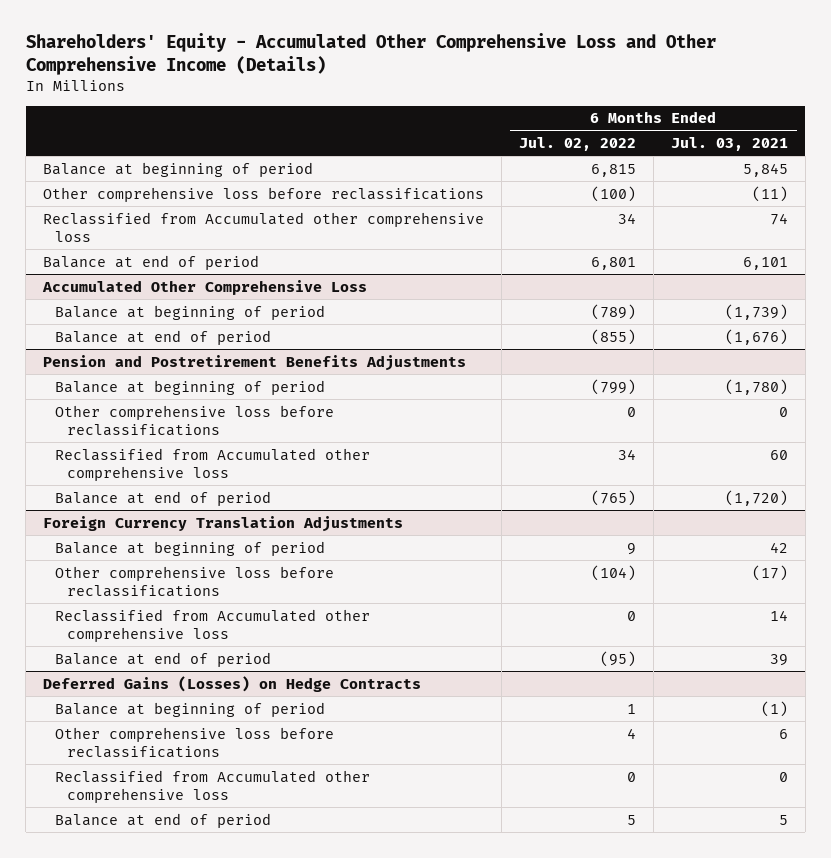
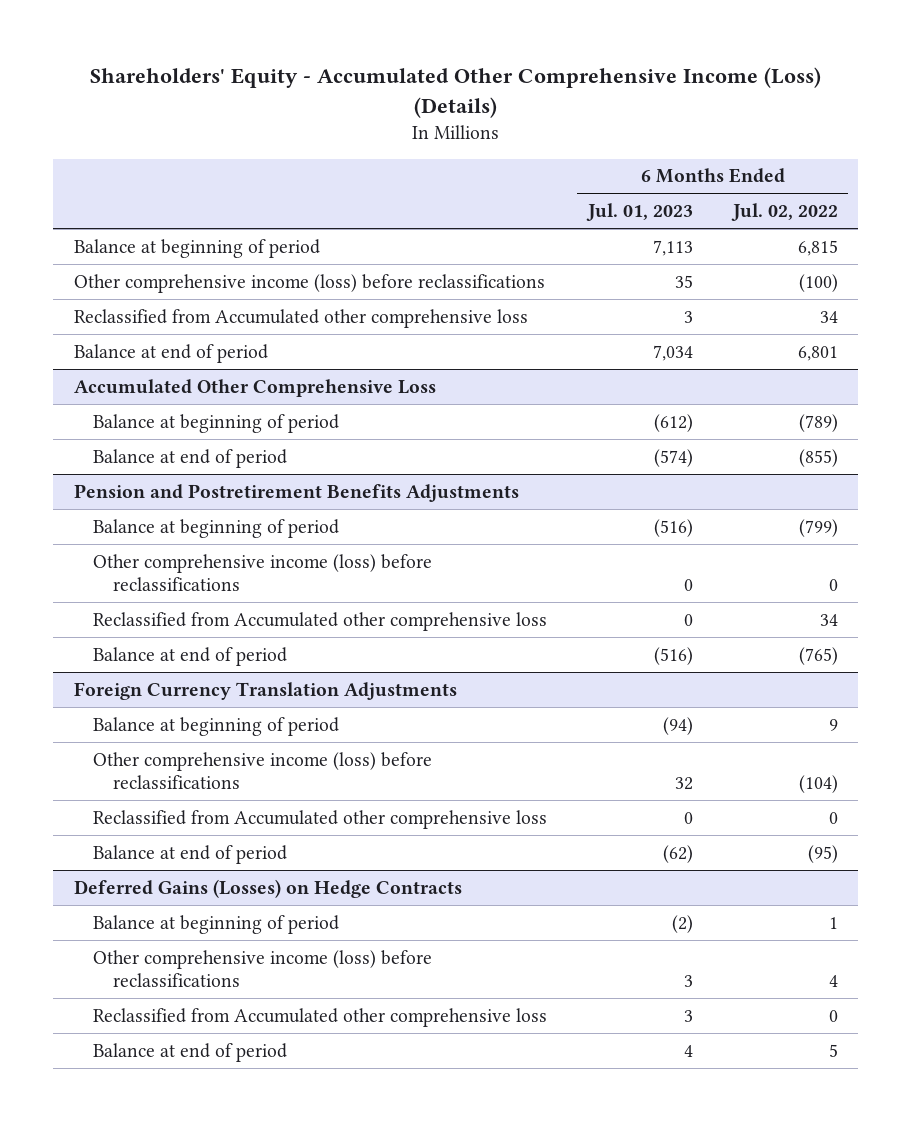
- Shareholders' Equity - Accumulated Other Comprehensive Loss and Other Comprehensive Income (Details)
+ Shareholders' Equity - Accumulated Other Comprehensive Income (Loss) (Details)
- | 6 Months Ended Jul. 02, 2022 | 6 Months Ended Jul. 03, 2021
+ | 6 Months Ended Jul. 01, 2023 | 6 Months Ended Jul. 02, 2022
- Other comprehensive loss before reclassifications | (100) | (11)
+ Other comprehensive income (loss) before reclassifications | 35 | (100)
@ Pension and Postretirement Benefits Adjustments
- Other comprehensive loss before reclassifications | 0 | 0
+ Other comprehensive income (loss) before reclassifications | 0 | 0
@ Foreign Currency Translation Adjustments
- Other comprehensive loss before reclassifications | (104) | (17)
+ Other comprehensive income (loss) before reclassifications | 32 | (104)
@ Deferred Gains (Losses) on Hedge Contracts
- Other comprehensive loss before reclassifications | 4 | 6
+ Other comprehensive income (loss) before reclassifications | 3 | 4

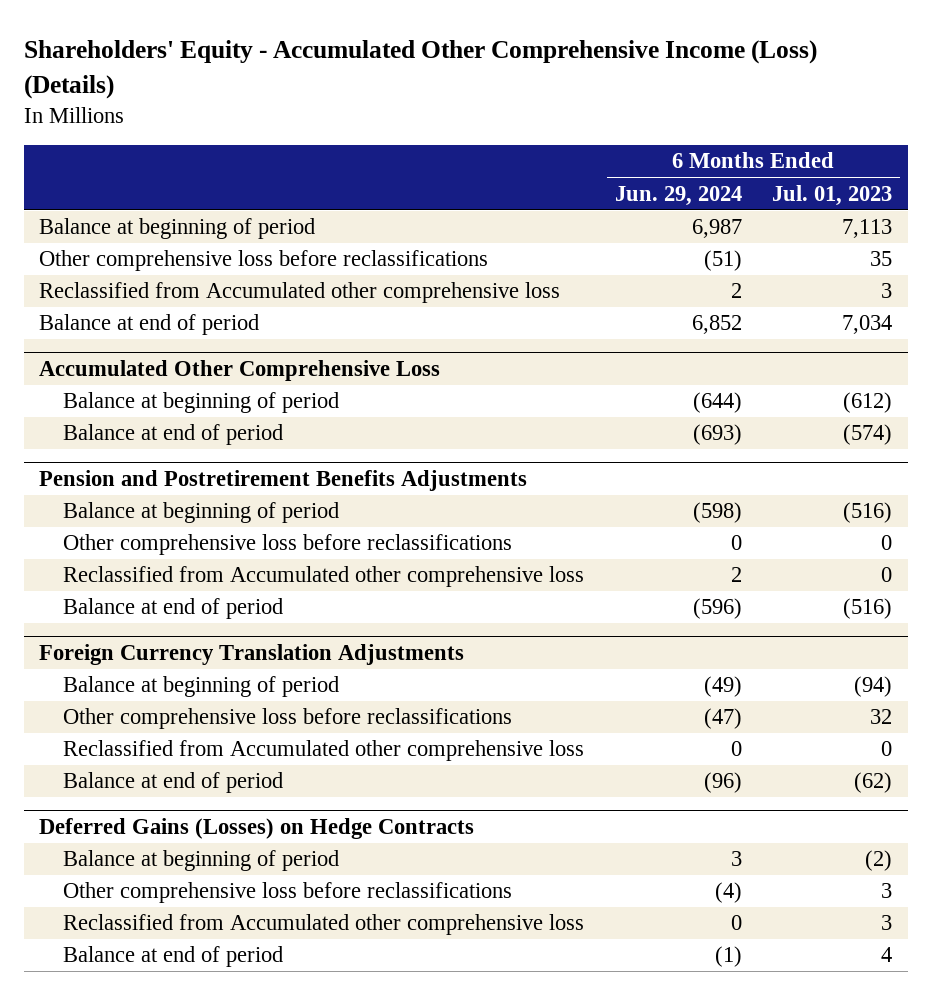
- | 6 Months Ended Jul. 01, 2023 | 6 Months Ended Jul. 02, 2022
+ | 6 Months Ended Jun. 29, 2024 | 6 Months Ended Jul. 01, 2023
- Other comprehensive income (loss) before reclassifications | 35 | (100)
+ Other comprehensive loss before reclassifications | (51) | 35
@ Pension and Postretirement Benefits Adjustments
- Other comprehensive income (loss) before reclassifications | 0 | 0
+ Other comprehensive loss before reclassifications | 0 | 0
@ Foreign Currency Translation Adjustments
- Other comprehensive income (loss) before reclassifications | 32 | (104)
+ Other comprehensive loss before reclassifications | (47) | 32
@ Deferred Gains (Losses) on Hedge Contracts
- Other comprehensive income (loss) before reclassifications | 3 | 4
+ Other comprehensive loss before reclassifications | (4) | 3

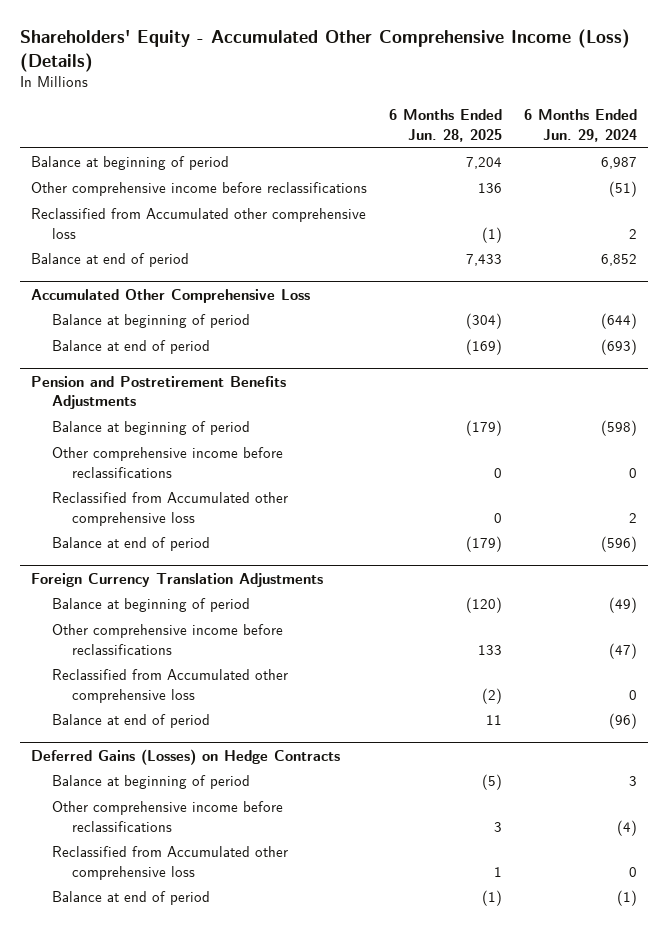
- | 6 Months Ended Jun. 29, 2024 | 6 Months Ended Jul. 01, 2023
+ | 6 Months Ended Jun. 28, 2025 | 6 Months Ended Jun. 29, 2024
- Other comprehensive loss before reclassifications | (51) | 35
+ Other comprehensive income before reclassifications | 136 | (51)
@ Pension and Postretirement Benefits Adjustments
- Other comprehensive loss before reclassifications | 0 | 0
+ Other comprehensive income before reclassifications | 0 | 0
@ Foreign Currency Translation Adjustments
- Other comprehensive loss before reclassifications | (47) | 32
+ Other comprehensive income before reclassifications | 133 | (47)
@ Deferred Gains (Losses) on Hedge Contracts
- Other comprehensive loss before reclassifications | (4) | 3
+ Other comprehensive income before reclassifications | 3 | (4)

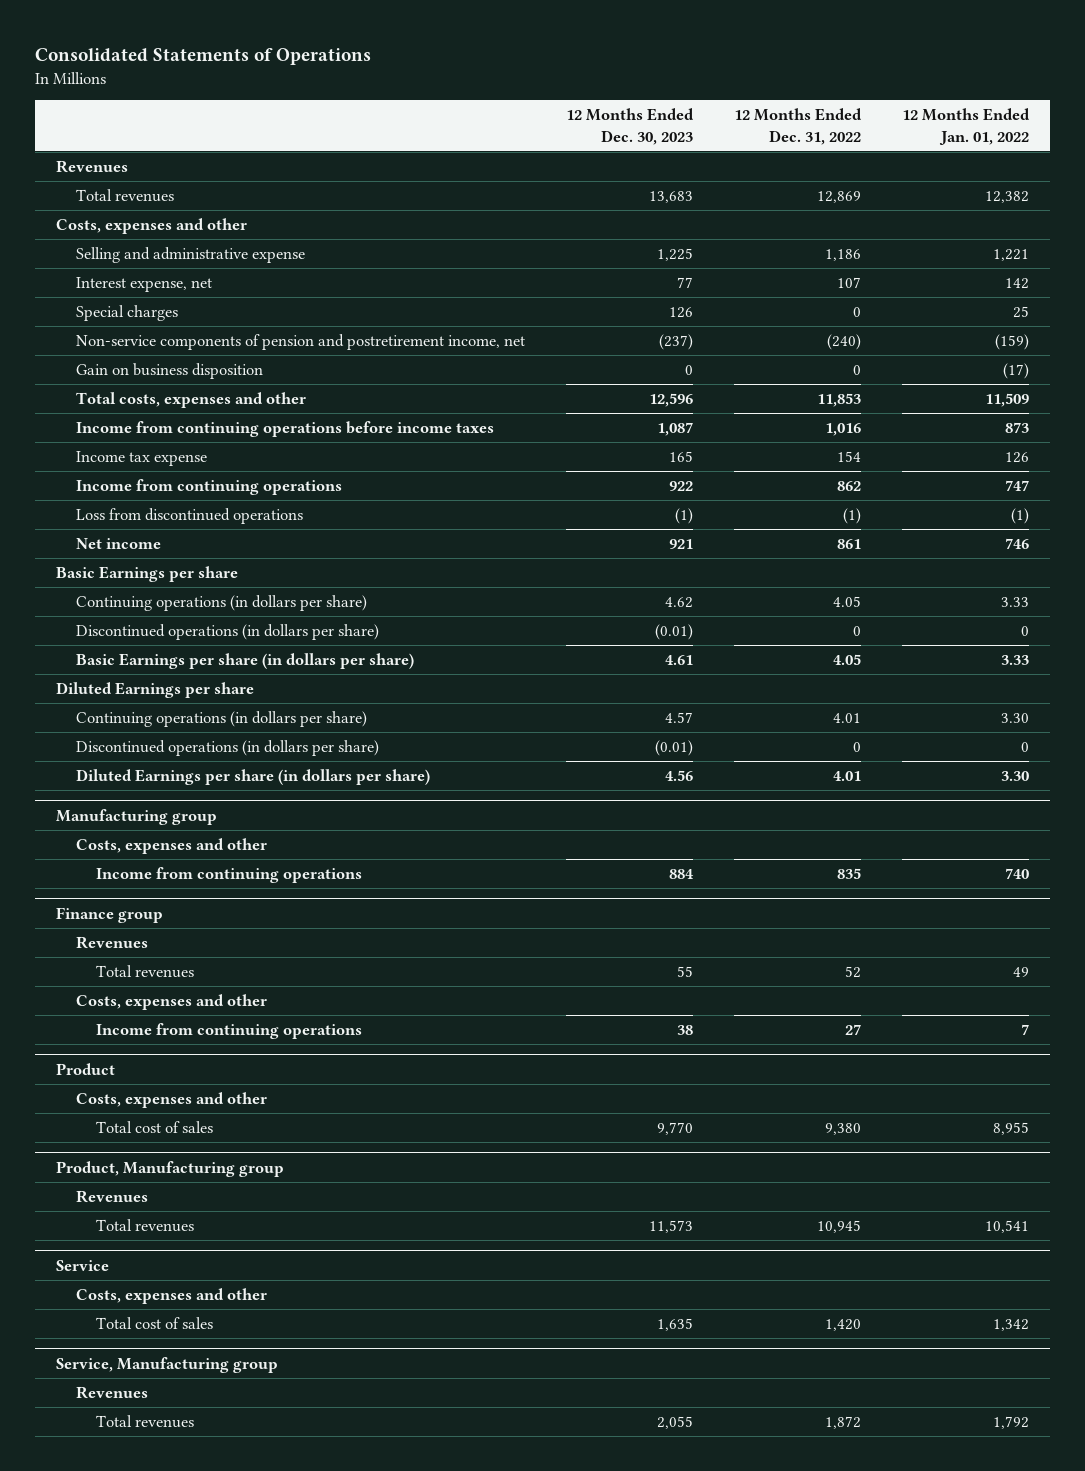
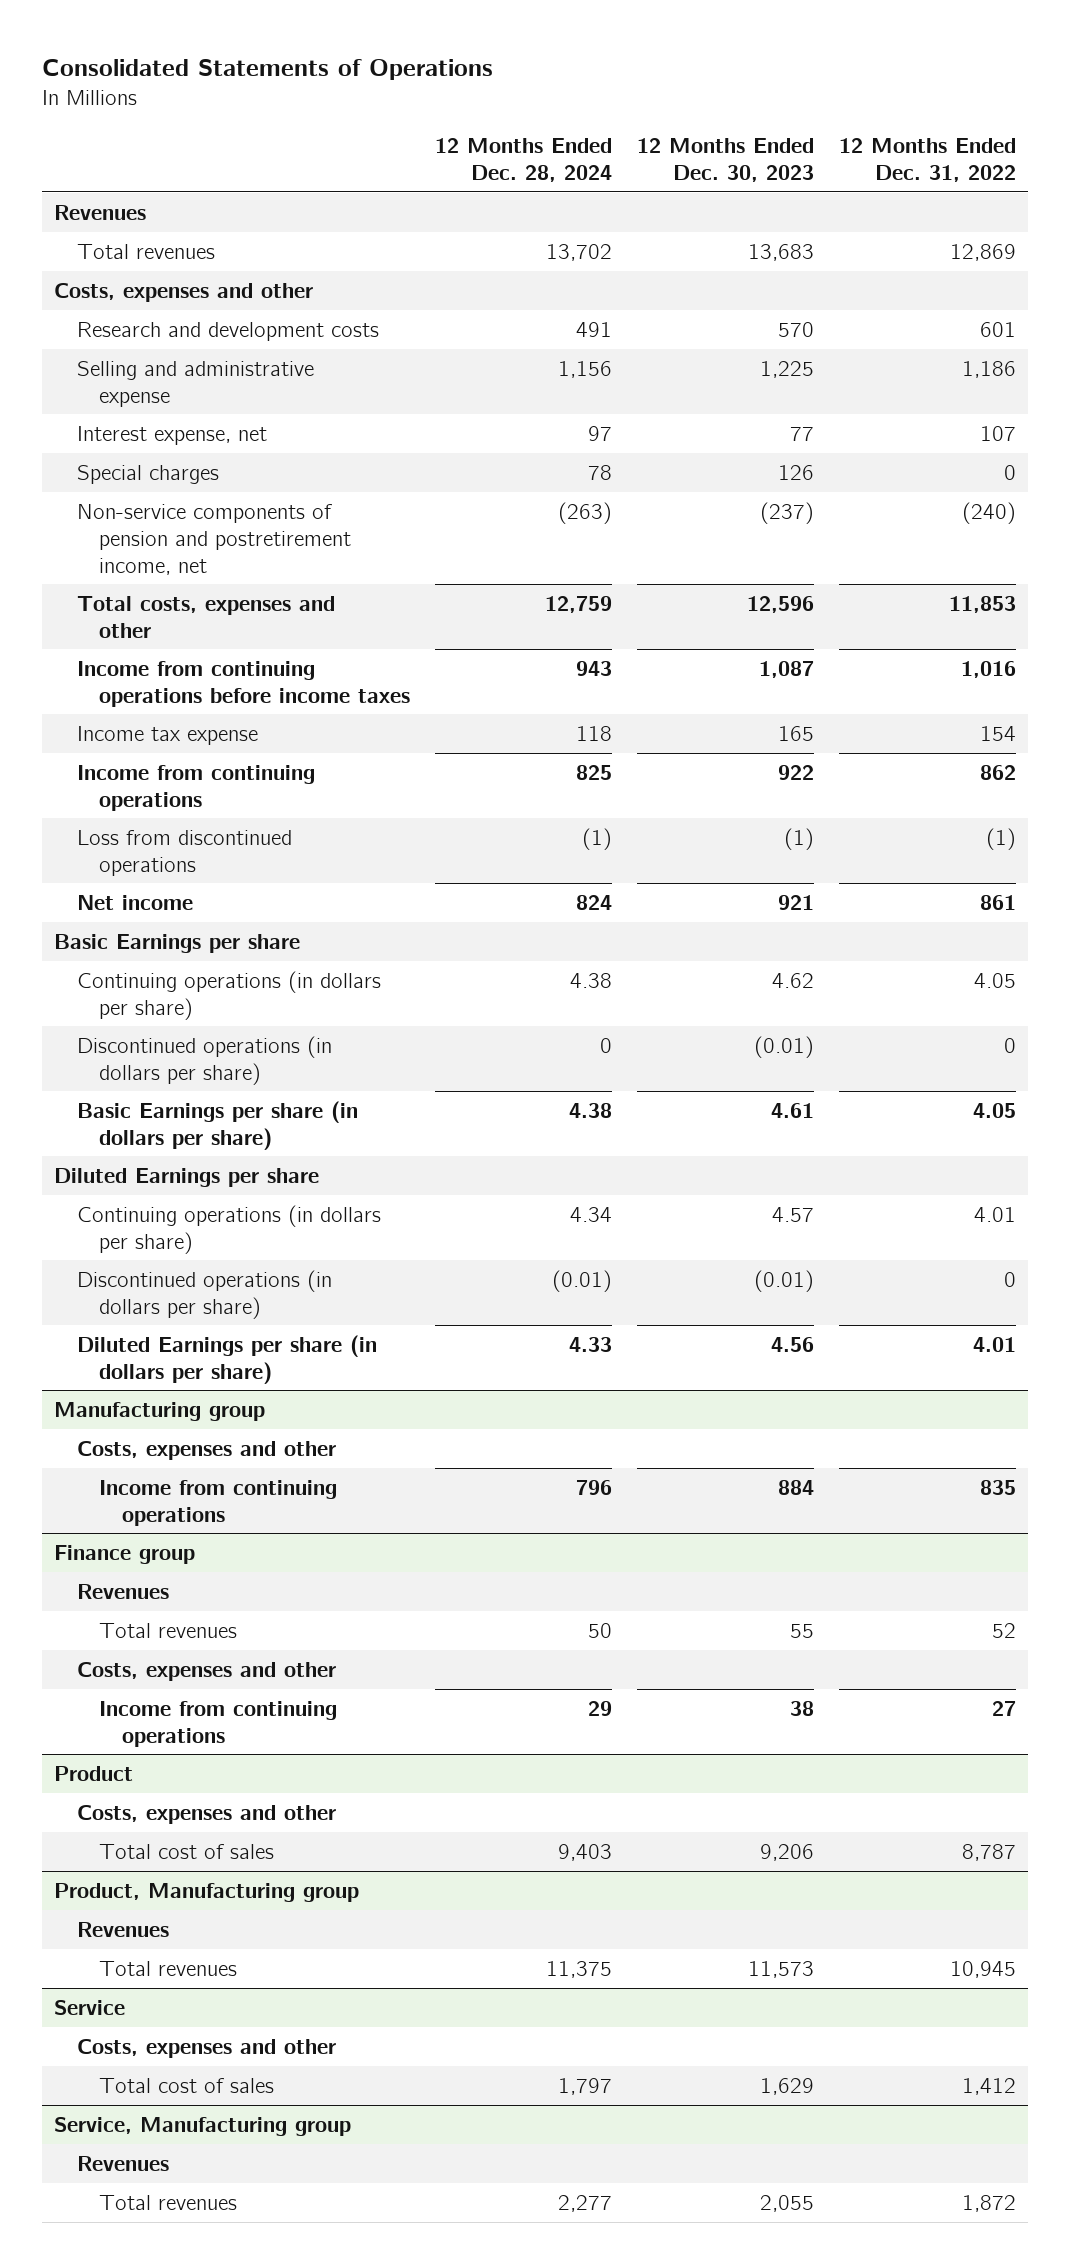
- | 12 Months Ended Dec. 30, 2023 | 12 Months Ended Dec. 31, 2022 | 12 Months Ended Jan. 01, 2022
+ | 12 Months Ended Dec. 28, 2024 | 12 Months Ended Dec. 30, 2023 | 12 Months Ended Dec. 31, 2022
+ Research and development costs | 491 | 570 | 601
- Gain on business disposition | 0 | 0 | (17)
@ Product
- Total cost of sales | 9,770 | 9,380 | 8,955
+ Total cost of sales | 9,403 | 9,206 | 8,787
@ Service
- Total cost of sales | 1,635 | 1,420 | 1,342
+ Total cost of sales | 1,797 | 1,629 | 1,412

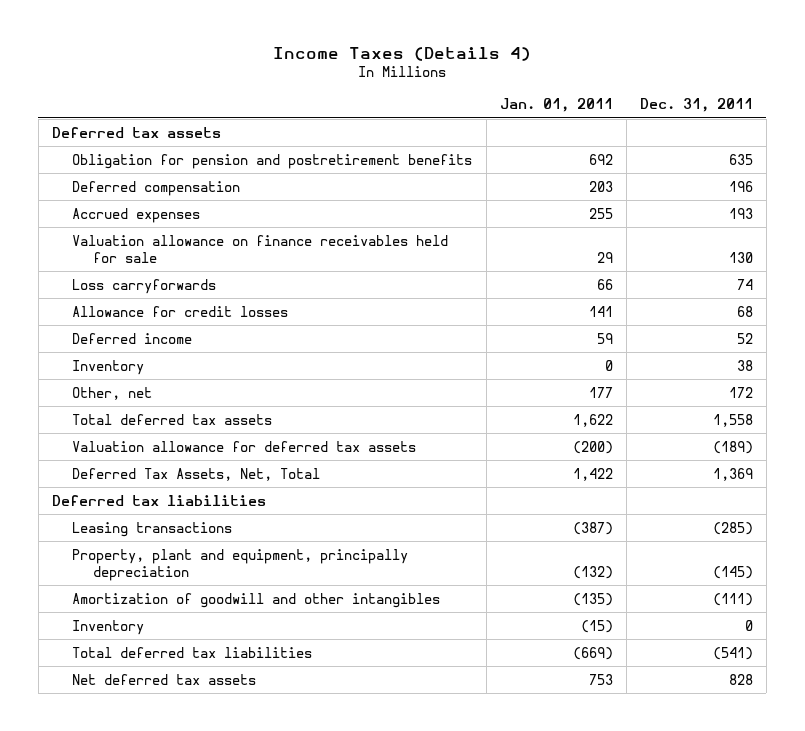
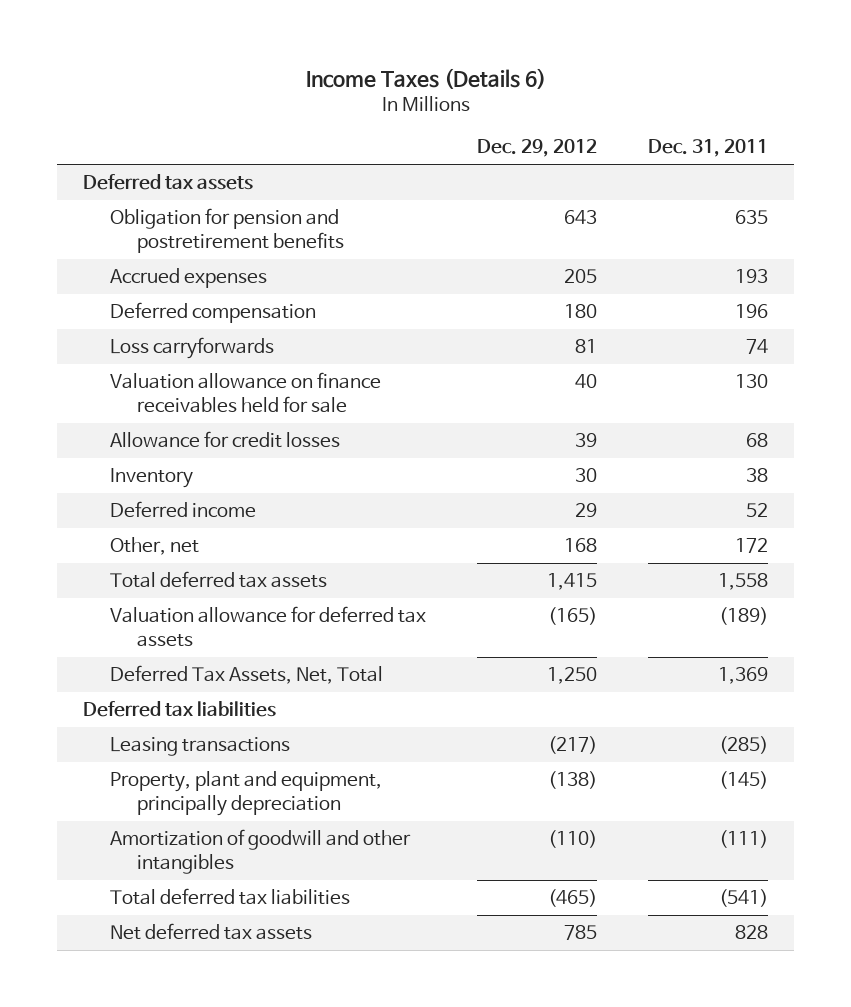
- Income Taxes (Details 4)
+ Income Taxes (Details 6)
- | Jan. 01, 2011 | Dec. 31, 2011
+ | Dec. 29, 2012 | Dec. 31, 2011
moved down: Deferred compensation | 180 | 196
moved down: Valuation allowance on finance receivables held for sale | 40 | 130
moved down: Deferred income | 29 | 52
- Inventory | (15) | 0

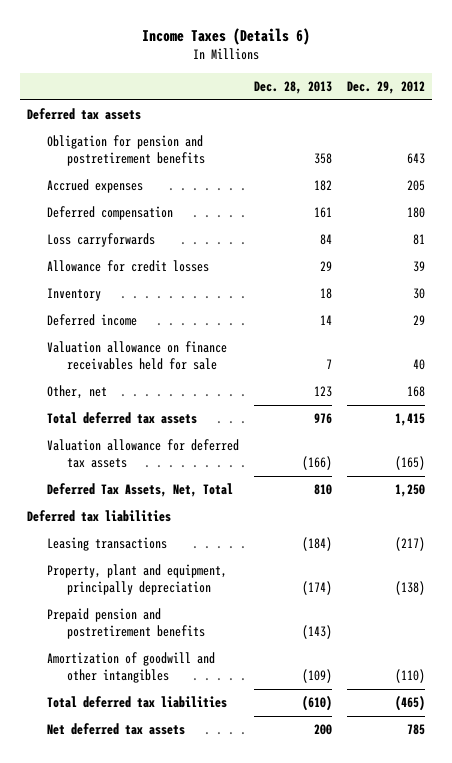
- | Dec. 29, 2012 | Dec. 31, 2011
+ | Dec. 28, 2013 | Dec. 29, 2012
moved down: Valuation allowance on finance receivables held for sale | 7 | 40
+ Prepaid pension and postretirement benefits | (143) |

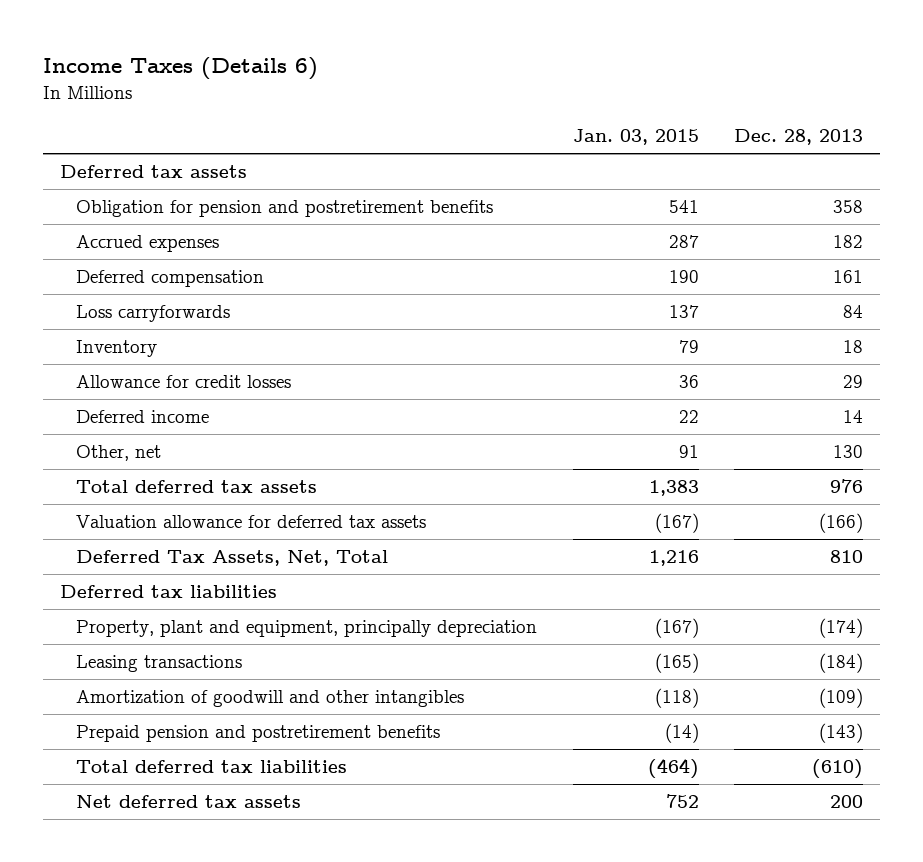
- | Dec. 28, 2013 | Dec. 29, 2012
+ | Jan. 03, 2015 | Dec. 28, 2013
moved down: Allowance for credit losses | 36 | 29
- Valuation allowance on finance receivables held for sale | 7 | 40
- Other, net | 123 | 168
+ Other, net | 91 | 130
moved down: Leasing transactions | (165) | (184)
moved down: Prepaid pension and postretirement benefits | (14) | (143)

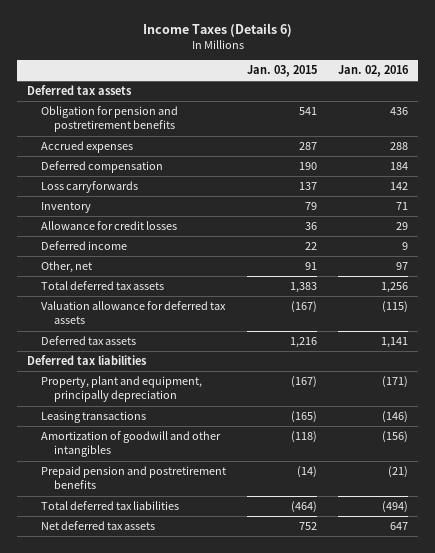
- | Jan. 03, 2015 | Dec. 28, 2013
+ | Jan. 03, 2015 | Jan. 02, 2016
- Deferred Tax Assets, Net, Total | 1,216 | 810
+ Deferred tax assets | 1,216 | 1,141

